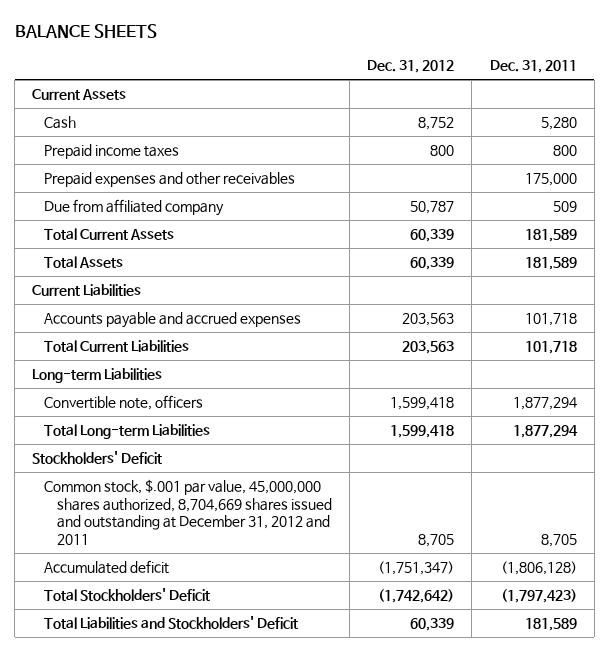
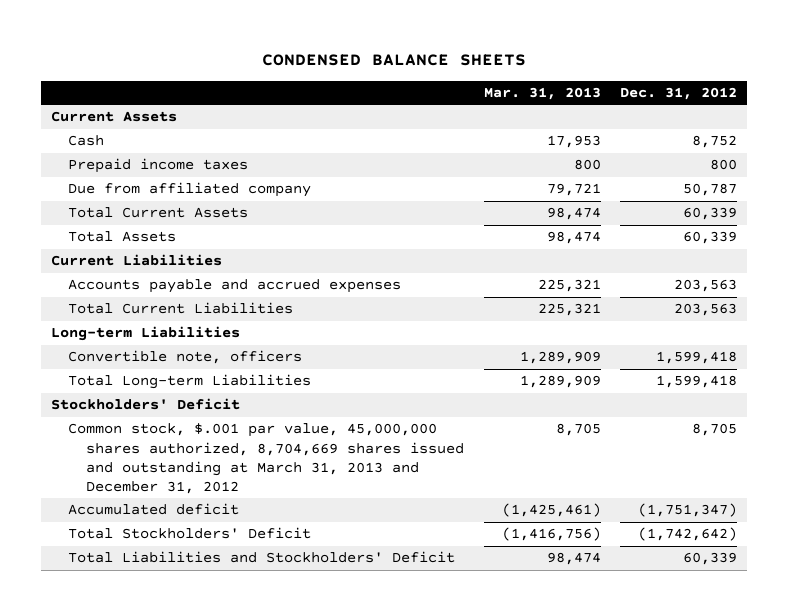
- BALANCE SHEETS
+ CONDENSED BALANCE SHEETS
- | Dec. 31, 2012 | Dec. 31, 2011
+ | Mar. 31, 2013 | Dec. 31, 2012
- Prepaid expenses and other receivables | | 175,000
- Common stock, $.001 par value, 45,000,000 shares authorized, 8,704,669 shares issued and outstanding at December 31, 2012 and 2011 | 8,705 | 8,705
+ Common stock, $.001 par value, 45,000,000 shares authorized, 8,704,669 shares issued and outstanding at March 31, 2013 and December 31, 2012 | 8,705 | 8,705

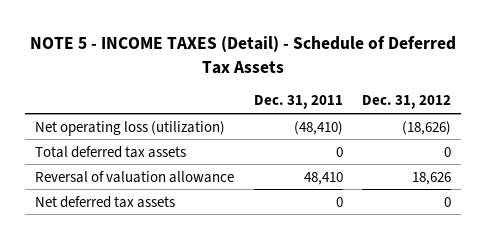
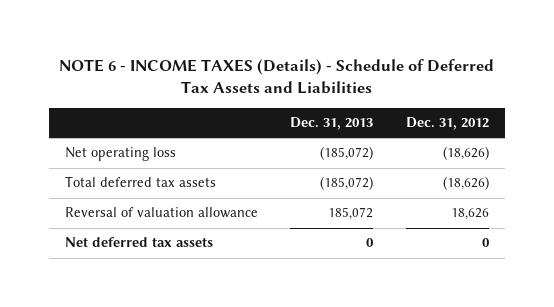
- NOTE 5 - INCOME TAXES (Detail) - Schedule of Deferred Tax Assets
+ NOTE 6 - INCOME TAXES (Details) - Schedule of Deferred Tax Assets and Liabilities
- | Dec. 31, 2011 | Dec. 31, 2012
+ | Dec. 31, 2013 | Dec. 31, 2012
- Net operating loss (utilization) | (48,410) | (18,626)
- Total deferred tax assets | 0 | 0
+ Net operating loss | (185,072) | (18,626)
+ Total deferred tax assets | (185,072) | (18,626)

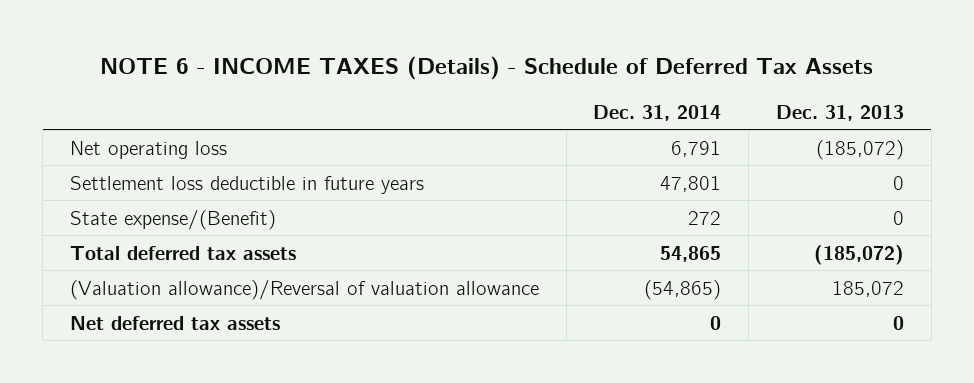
- NOTE 6 - INCOME TAXES (Details) - Schedule of Deferred Tax Assets and Liabilities
+ NOTE 6 - INCOME TAXES (Details) - Schedule of Deferred Tax Assets
- | Dec. 31, 2013 | Dec. 31, 2012
+ | Dec. 31, 2014 | Dec. 31, 2013
+ Settlement loss deductible in future years | 47,801 | 0
+ State expense/(Benefit) | 272 | 0
- Reversal of valuation allowance | 185,072 | 18,626
+ (Valuation allowance)/Reversal of valuation allowance | (54,865) | 185,072

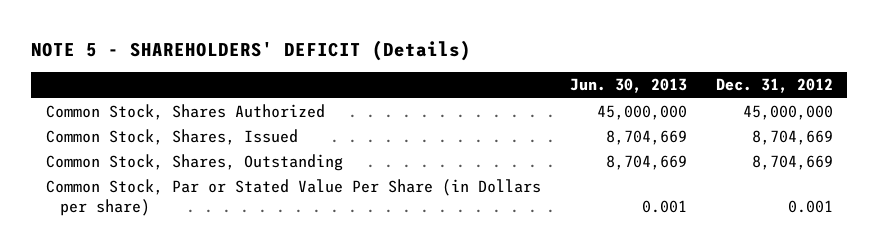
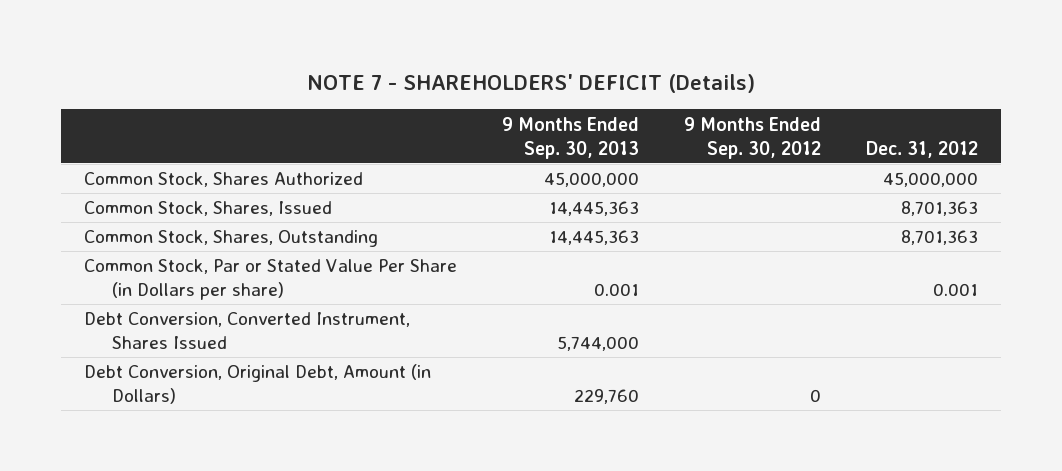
- NOTE 5 - SHAREHOLDERS' DEFICIT (Details)
+ NOTE 7 - SHAREHOLDERS' DEFICIT (Details)
- | Jun. 30, 2013 | Dec. 31, 2012
+ | 9 Months Ended Sep. 30, 2013 | 9 Months Ended Sep. 30, 2012 | Dec. 31, 2012
- Common Stock, Shares, Issued | 8,704,669 | 8,704,669
- Common Stock, Shares, Outstanding | 8,704,669 | 8,704,669
+ Common Stock, Shares, Issued | 14,445,363 | | 8,701,363
+ Common Stock, Shares, Outstanding | 14,445,363 | | 8,701,363
+ Debt Conversion, Converted Instrument, Shares Issued | 5,744,000 | |
+ Debt Conversion, Original Debt, Amount (in Dollars) | 229,760 | 0 |

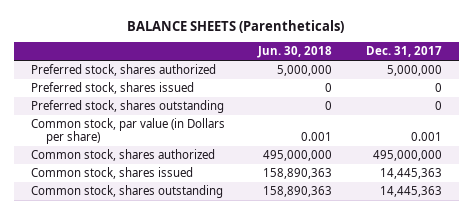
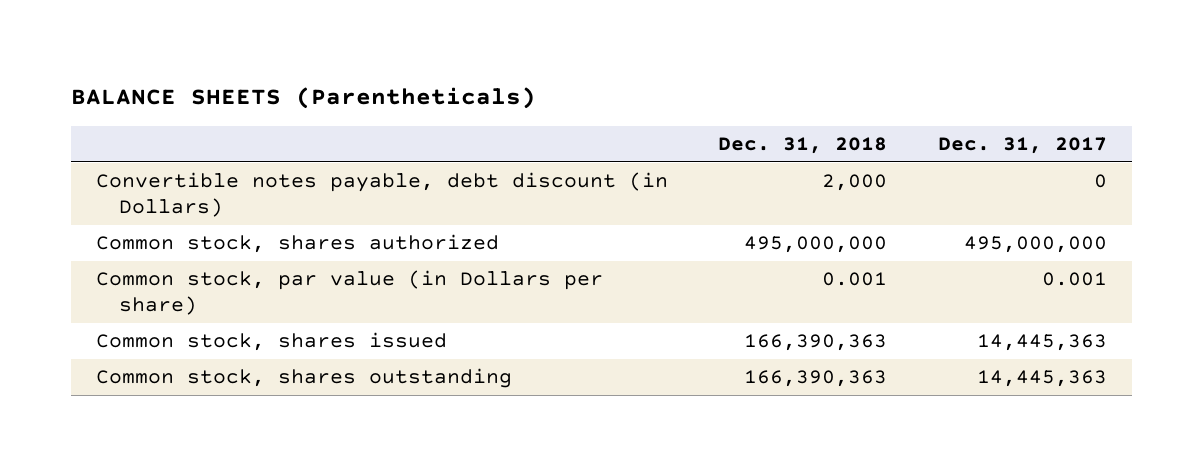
- | Jun. 30, 2018 | Dec. 31, 2017
+ | Dec. 31, 2018 | Dec. 31, 2017
- Preferred stock, shares authorized | 5,000,000 | 5,000,000
- Preferred stock, shares issued | 0 | 0
- Preferred stock, shares outstanding | 0 | 0
+ Convertible notes payable, debt discount (in Dollars) | 2,000 | 0
moved down: Common stock, par value (in Dollars per share) | 0.001 | 0.001

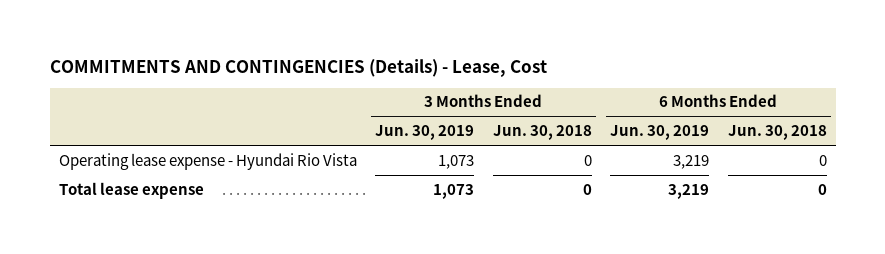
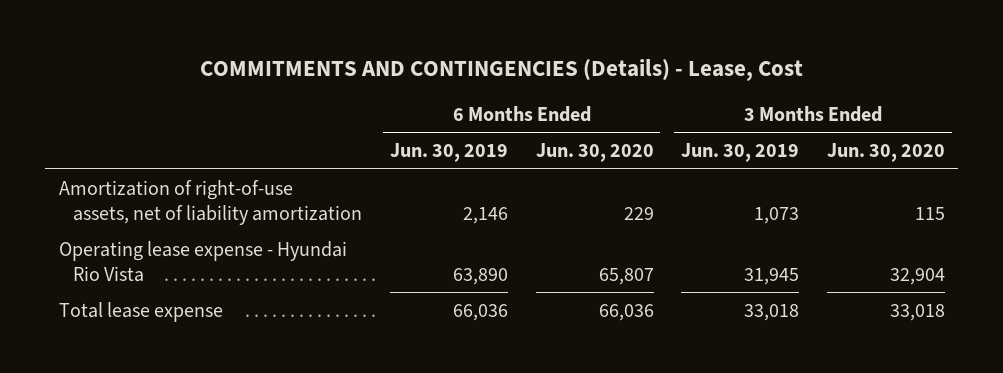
- | 3 Months Ended Jun. 30, 2019 | 3 Months Ended Jun. 30, 2018 | 6 Months Ended Jun. 30, 2019 | 6 Months Ended Jun. 30, 2018
+ | 6 Months Ended Jun. 30, 2019 | 6 Months Ended Jun. 30, 2020 | 3 Months Ended Jun. 30, 2019 | 3 Months Ended Jun. 30, 2020
- Operating lease expense - Hyundai Rio Vista | 1,073 | 0 | 3,219 | 0
- Total lease expense | 1,073 | 0 | 3,219 | 0
+ Amortization of right-of-use assets, net of liability amortization | 2,146 | 229 | 1,073 | 115
+ Operating lease expense - Hyundai Rio Vista | 63,890 | 65,807 | 31,945 | 32,904
+ Total lease expense | 66,036 | 66,036 | 33,018 | 33,018

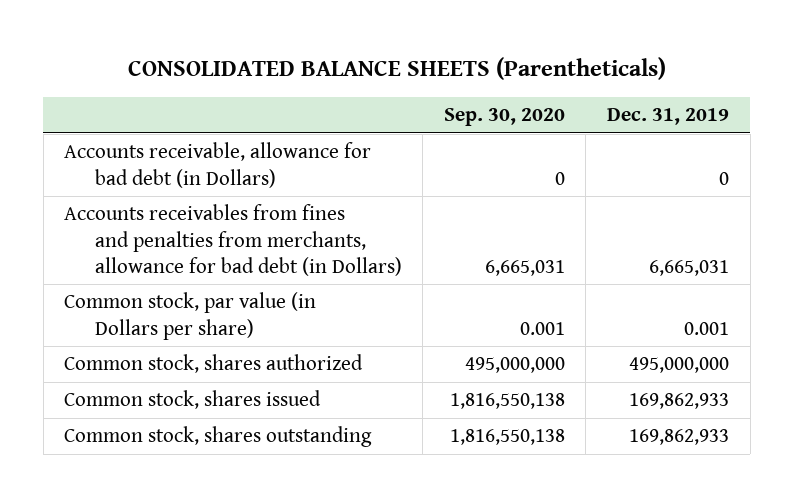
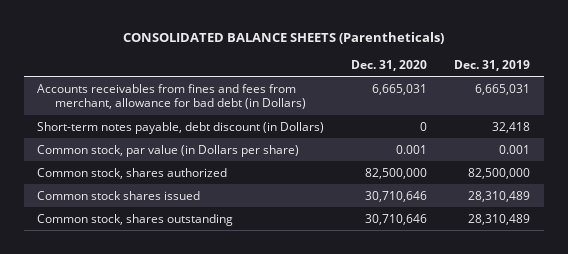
- | Sep. 30, 2020 | Dec. 31, 2019
+ | Dec. 31, 2020 | Dec. 31, 2019
- Accounts receivable, allowance for bad debt (in Dollars) | 0 | 0
- Accounts receivables from fines and penalties from merchants, allowance for bad debt (in Dollars) | 6,665,031 | 6,665,031
+ Accounts receivables from fines and fees from merchant, allowance for bad debt (in Dollars) | 6,665,031 | 6,665,031
+ Short-term notes payable, debt discount (in Dollars) | 0 | 32,418
- Common stock, shares authorized | 495,000,000 | 495,000,000
- Common stock, shares issued | 1,816,550,138 | 169,862,933
- Common stock, shares outstanding | 1,816,550,138 | 169,862,933
+ Common stock, shares authorized | 82,500,000 | 82,500,000
+ Common stock shares issued | 30,710,646 | 28,310,489
+ Common stock, shares outstanding | 30,710,646 | 28,310,489

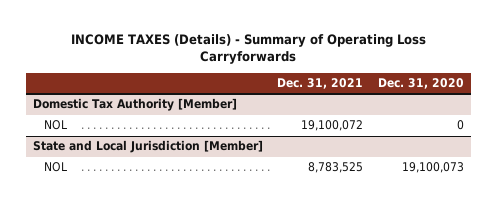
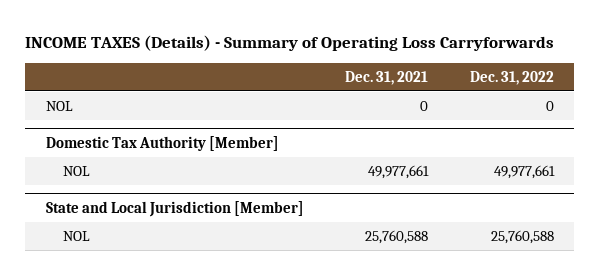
- | Dec. 31, 2021 | Dec. 31, 2020
+ | Dec. 31, 2021 | Dec. 31, 2022
+ NOL | 0 | 0
@ Domestic Tax Authority [Member]
- NOL | 19,100,072 | 0
+ NOL | 49,977,661 | 49,977,661
@ State and Local Jurisdiction [Member]
- NOL | 8,783,525 | 19,100,073
+ NOL | 25,760,588 | 25,760,588

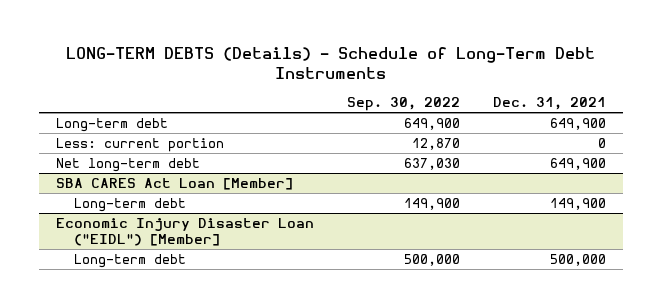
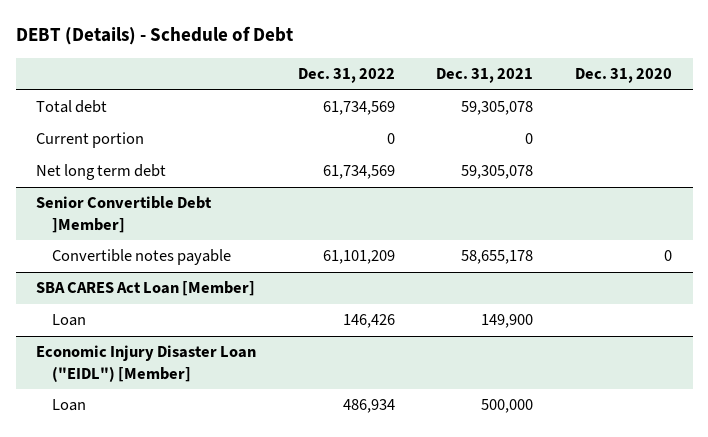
- LONG-TERM DEBTS (Details) - Schedule of Long-Term Debt Instruments
+ DEBT (Details) - Schedule of Debt
- | Sep. 30, 2022 | Dec. 31, 2021
+ | Dec. 31, 2022 | Dec. 31, 2021 | Dec. 31, 2020
- Long-term debt | 649,900 | 649,900
- Less: current portion | 12,870 | 0
- Net long-term debt | 637,030 | 649,900
+ Total debt | 61,734,569 | 59,305,078 |
+ Current portion | 0 | 0 |
+ Net long term debt | 61,734,569 | 59,305,078 |
+ Senior Convertible Debt ]Member]
+ Convertible notes payable | 61,101,209 | 58,655,178 | 0
@ SBA CARES Act Loan [Member]
- Long-term debt | 149,900 | 149,900
+ Loan | 146,426 | 149,900 |
@ Economic Injury Disaster Loan ("EIDL") [Member]
- Long-term debt | 500,000 | 500,000
+ Loan | 486,934 | 500,000 |

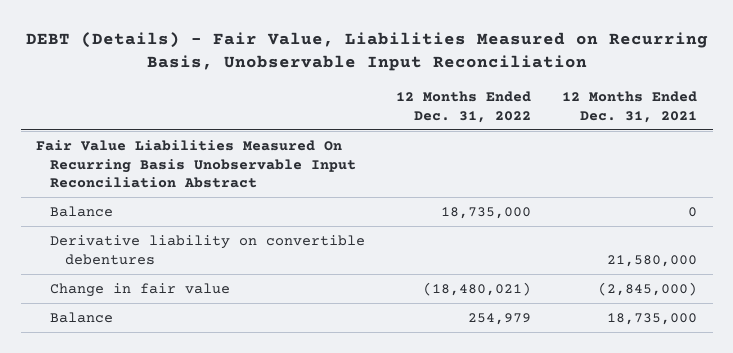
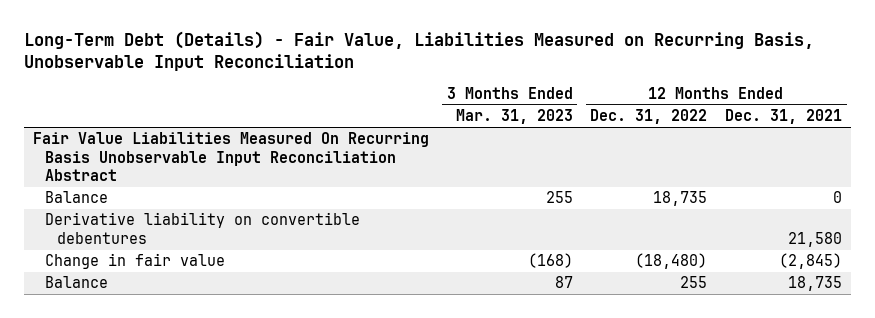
- DEBT (Details) - Fair Value, Liabilities Measured on Recurring Basis, Unobservable Input Reconciliation
+ Long-Term Debt (Details) - Fair Value, Liabilities Measured on Recurring Basis, Unobservable Input Reconciliation
- | 12 Months Ended Dec. 31, 2022 | 12 Months Ended Dec. 31, 2021
+ | 3 Months Ended Mar. 31, 2023 | 12 Months Ended Dec. 31, 2022 | 12 Months Ended Dec. 31, 2021
- Balance | 18,735,000 | 0
- Derivative liability on convertible debentures | | 21,580,000
- Change in fair value | (18,480,021) | (2,845,000)
- Balance | 254,979 | 18,735,000
+ Balance | 255 | 18,735 | 0
+ Derivative liability on convertible debentures | | | 21,580
+ Change in fair value | (168) | (18,480) | (2,845)
+ Balance | 87 | 255 | 18,735

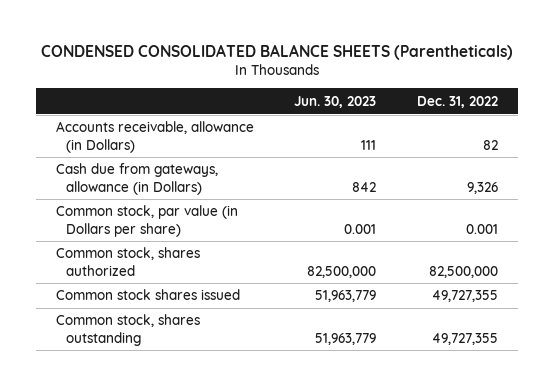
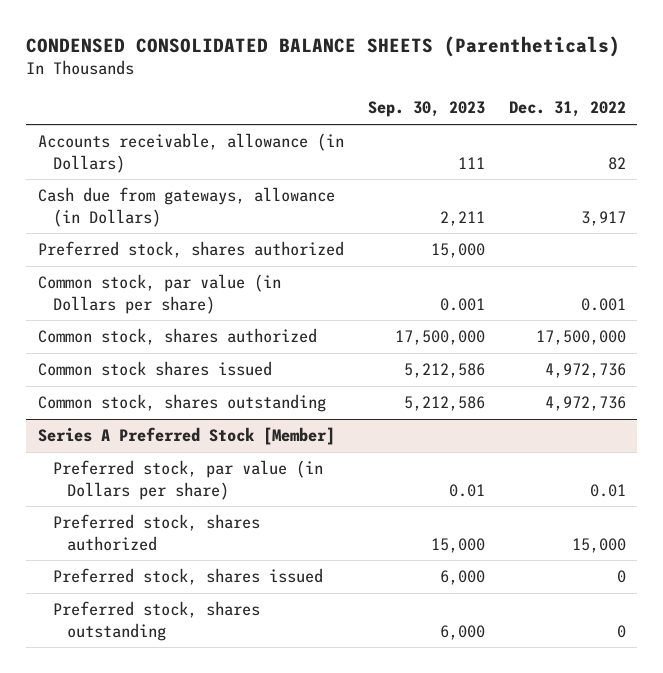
- | Jun. 30, 2023 | Dec. 31, 2022
+ | Sep. 30, 2023 | Dec. 31, 2022
- Cash due from gateways, allowance (in Dollars) | 842 | 9,326
+ Cash due from gateways, allowance (in Dollars) | 2,211 | 3,917
+ Preferred stock, shares authorized | 15,000 |
- Common stock, shares authorized | 82,500,000 | 82,500,000
- Common stock shares issued | 51,963,779 | 49,727,355
- Common stock, shares outstanding | 51,963,779 | 49,727,355
+ Common stock, shares authorized | 17,500,000 | 17,500,000
+ Common stock shares issued | 5,212,586 | 4,972,736
+ Common stock, shares outstanding | 5,212,586 | 4,972,736
+ Series A Preferred Stock [Member]
+ Preferred stock, par value (in Dollars per share) | 0.01 | 0.01
+ Preferred stock, shares authorized | 15,000 | 15,000
+ Preferred stock, shares issued | 6,000 | 0
+ Preferred stock, shares outstanding | 6,000 | 0

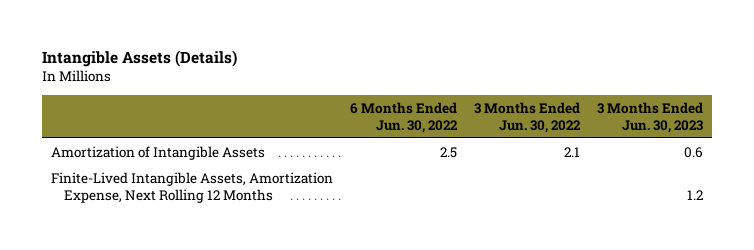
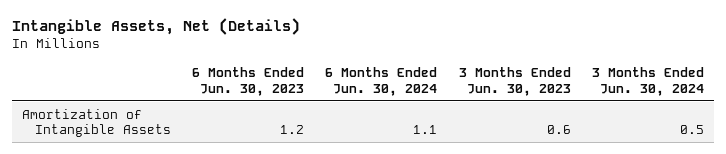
- Intangible Assets (Details)
+ Intangible Assets, Net (Details)
- | 6 Months Ended Jun. 30, 2022 | 3 Months Ended Jun. 30, 2022 | 3 Months Ended Jun. 30, 2023
+ | 6 Months Ended Jun. 30, 2023 | 6 Months Ended Jun. 30, 2024 | 3 Months Ended Jun. 30, 2023 | 3 Months Ended Jun. 30, 2024
- Finite-Lived Intangible Assets, Amortization Expense, Next Rolling 12 Months | | | 1.2

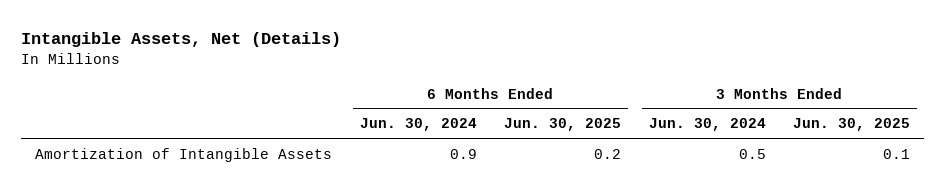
- | 6 Months Ended Jun. 30, 2023 | 6 Months Ended Jun. 30, 2024 | 3 Months Ended Jun. 30, 2023 | 3 Months Ended Jun. 30, 2024
+ | 6 Months Ended Jun. 30, 2024 | 6 Months Ended Jun. 30, 2025 | 3 Months Ended Jun. 30, 2024 | 3 Months Ended Jun. 30, 2025
- Amortization of Intangible Assets | 1.2 | 1.1 | 0.6 | 0.5
+ Amortization of Intangible Assets | 0.9 | 0.2 | 0.5 | 0.1

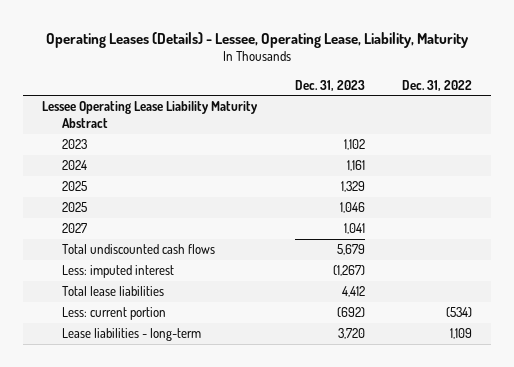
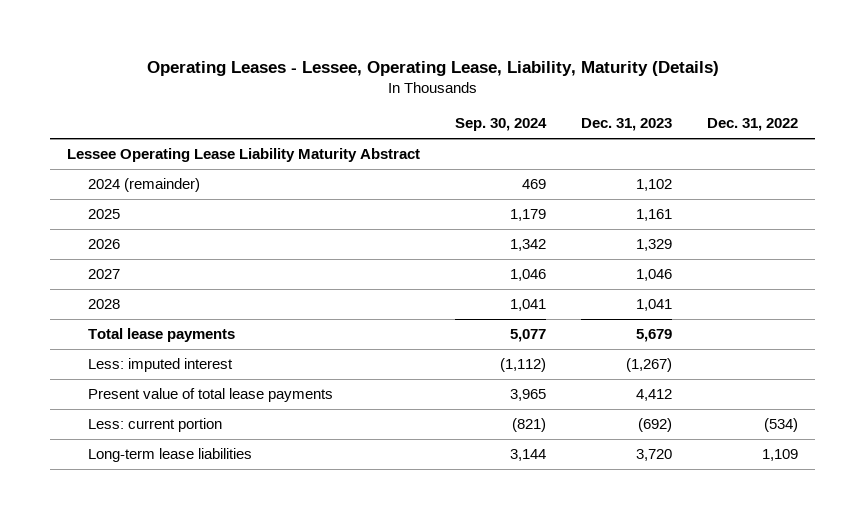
- Operating Leases (Details) - Lessee, Operating Lease, Liability, Maturity
+ Operating Leases - Lessee, Operating Lease, Liability, Maturity (Details)
- | Dec. 31, 2023 | Dec. 31, 2022
+ | Sep. 30, 2024 | Dec. 31, 2023 | Dec. 31, 2022
- 2023 | 1,102 |
- 2024 | 1,161 |
- 2025 | 1,329 |
- 2025 | 1,046 |
- 2027 | 1,041 |
- Total undiscounted cash flows | 5,679 |
+ 2024 (remainder) | 469 | 1,102 |
+ 2025 | 1,179 | 1,161 |
+ 2026 | 1,342 | 1,329 |
+ 2027 | 1,046 | 1,046 |
+ 2028 | 1,041 | 1,041 |
+ Total lease payments | 5,077 | 5,679 |
- Total lease liabilities | 4,412 |
+ Present value of total lease payments | 3,965 | 4,412 |
- Lease liabilities - long-term | 3,720 | 1,109
+ Long-term lease liabilities | 3,144 | 3,720 | 1,109

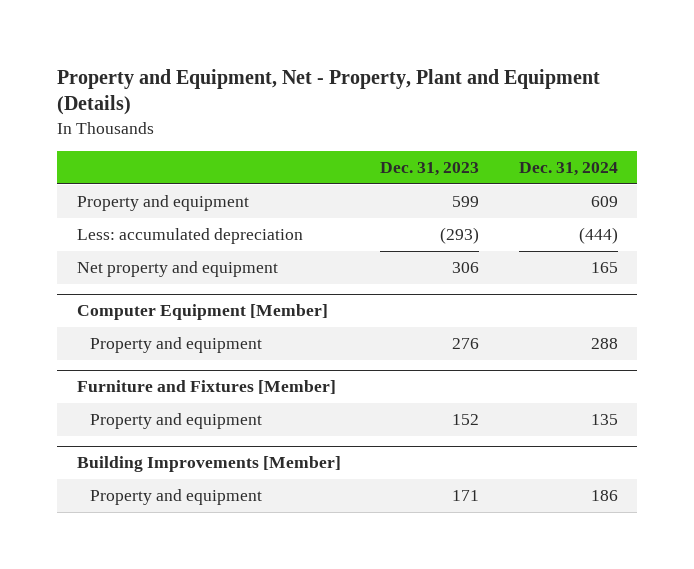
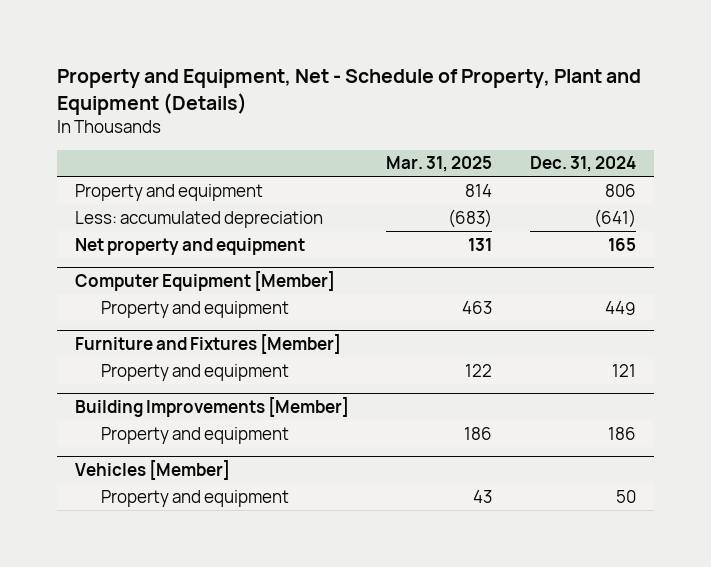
- Property and Equipment, Net - Property, Plant and Equipment (Details)
+ Property and Equipment, Net - Schedule of Property, Plant and Equipment (Details)
- | Dec. 31, 2023 | Dec. 31, 2024
+ | Mar. 31, 2025 | Dec. 31, 2024
- Property and equipment | 599 | 609
- Less: accumulated depreciation | (293) | (444)
+ Property and equipment | 814 | 806
+ Less: accumulated depreciation | (683) | (641)
@ Computer Equipment [Member]
- Property and equipment | 276 | 288
+ Property and equipment | 463 | 449
@ Furniture and Fixtures [Member]
- Property and equipment | 152 | 135
+ Property and equipment | 122 | 121
+ Vehicles [Member]
+ Property and equipment | 43 | 50

